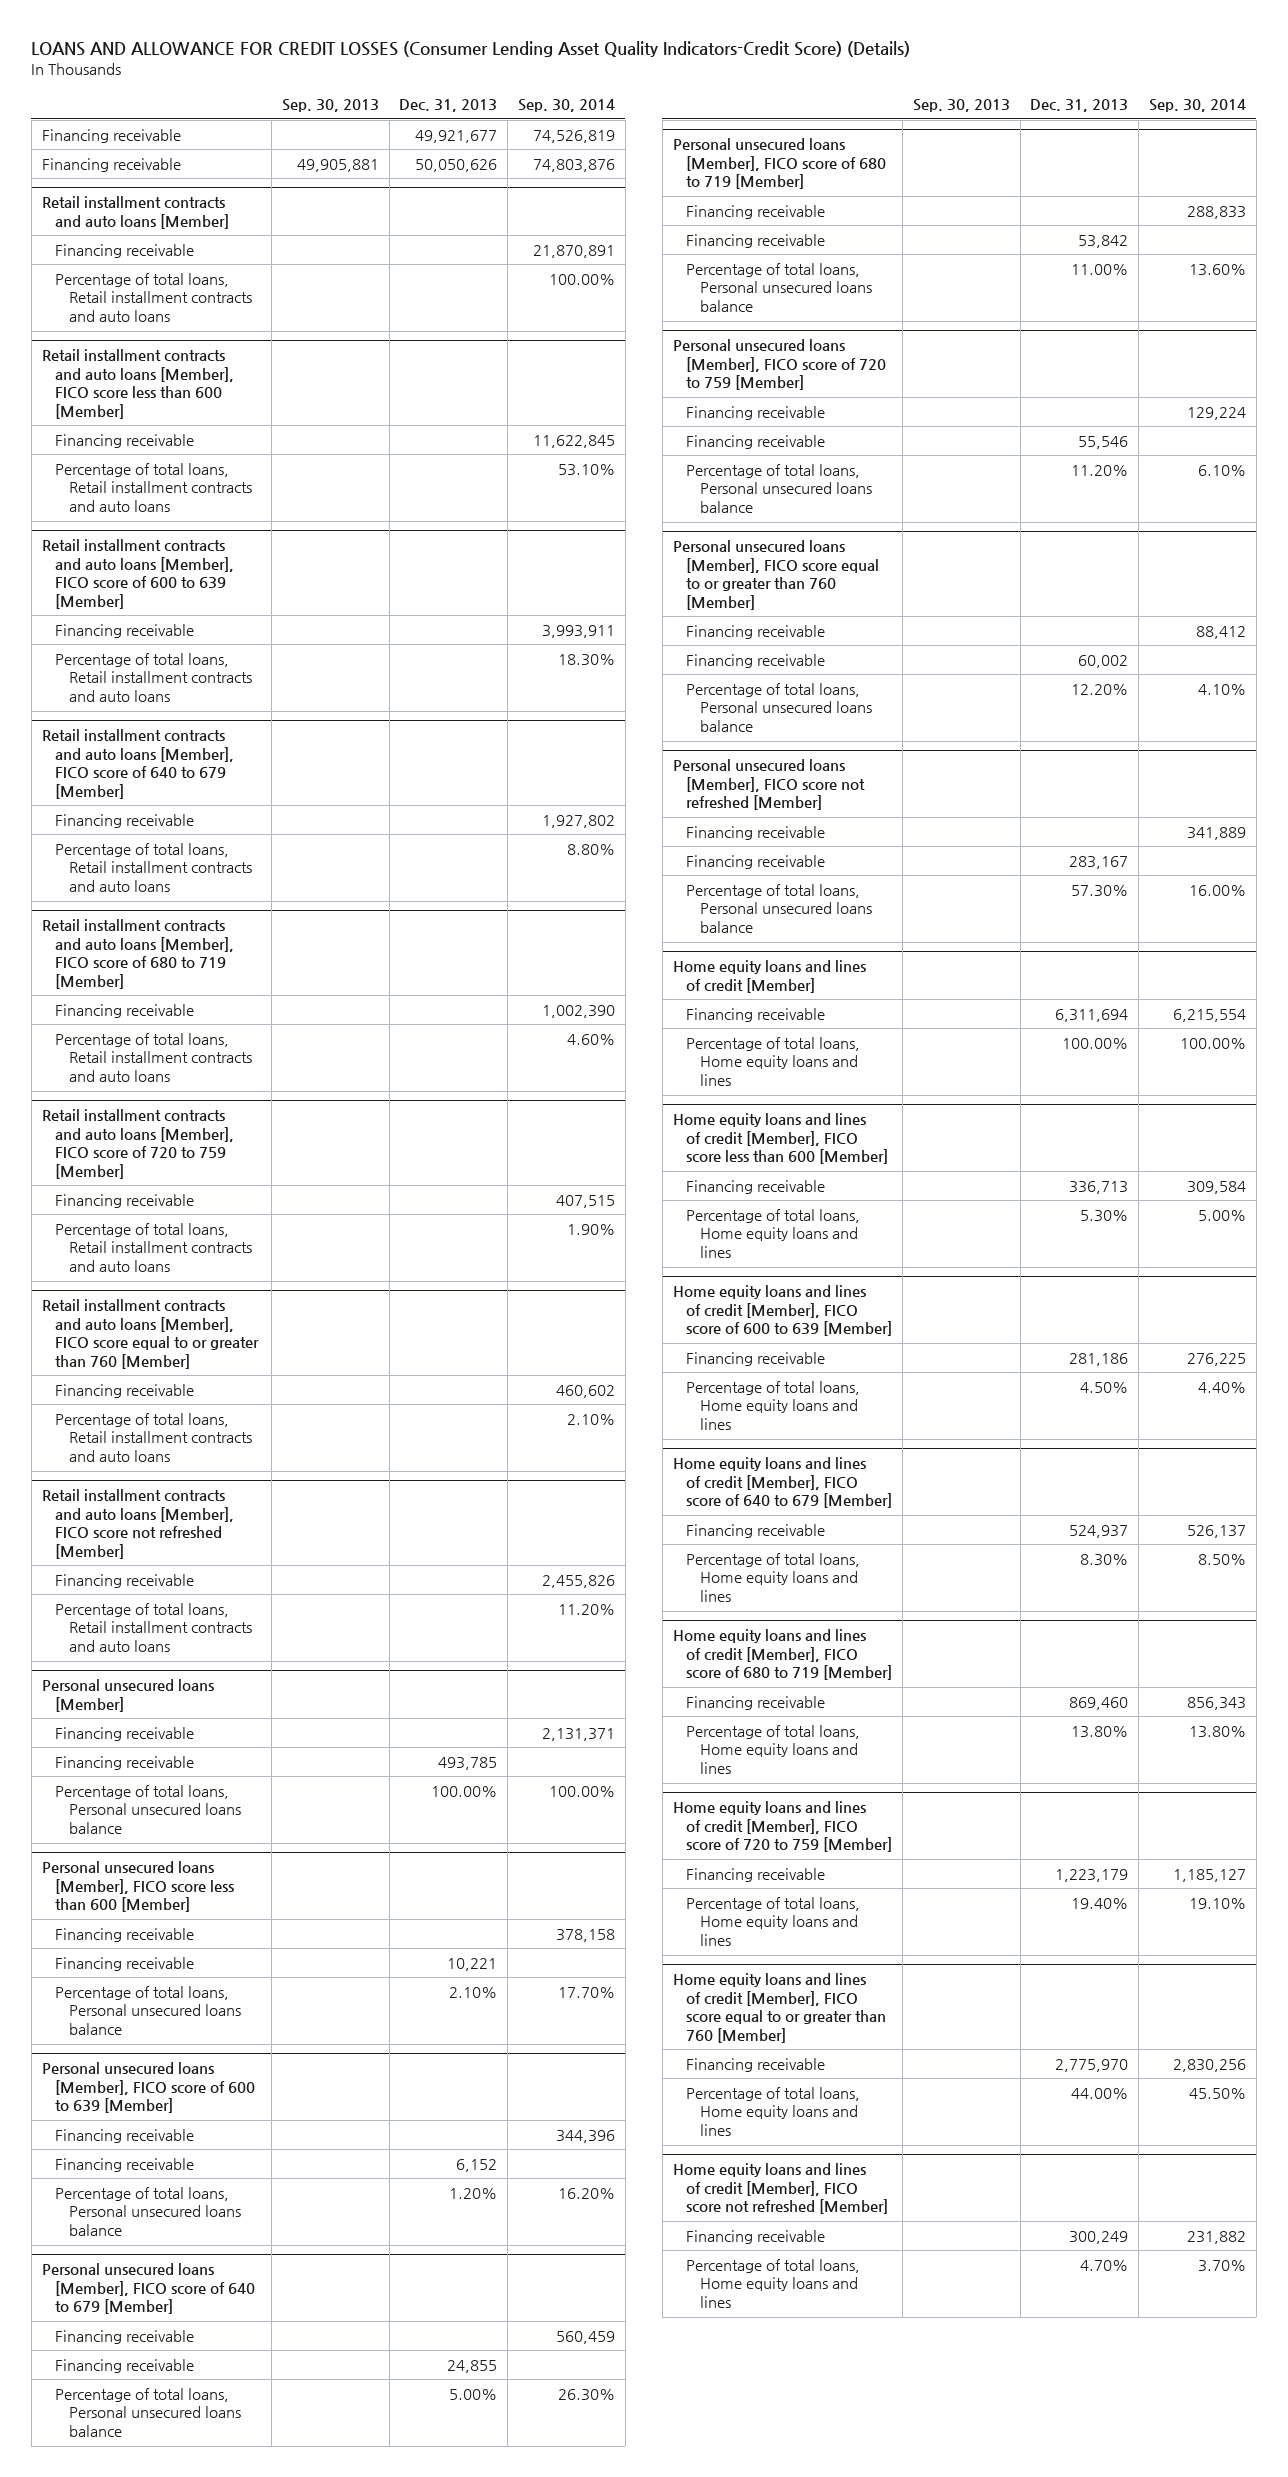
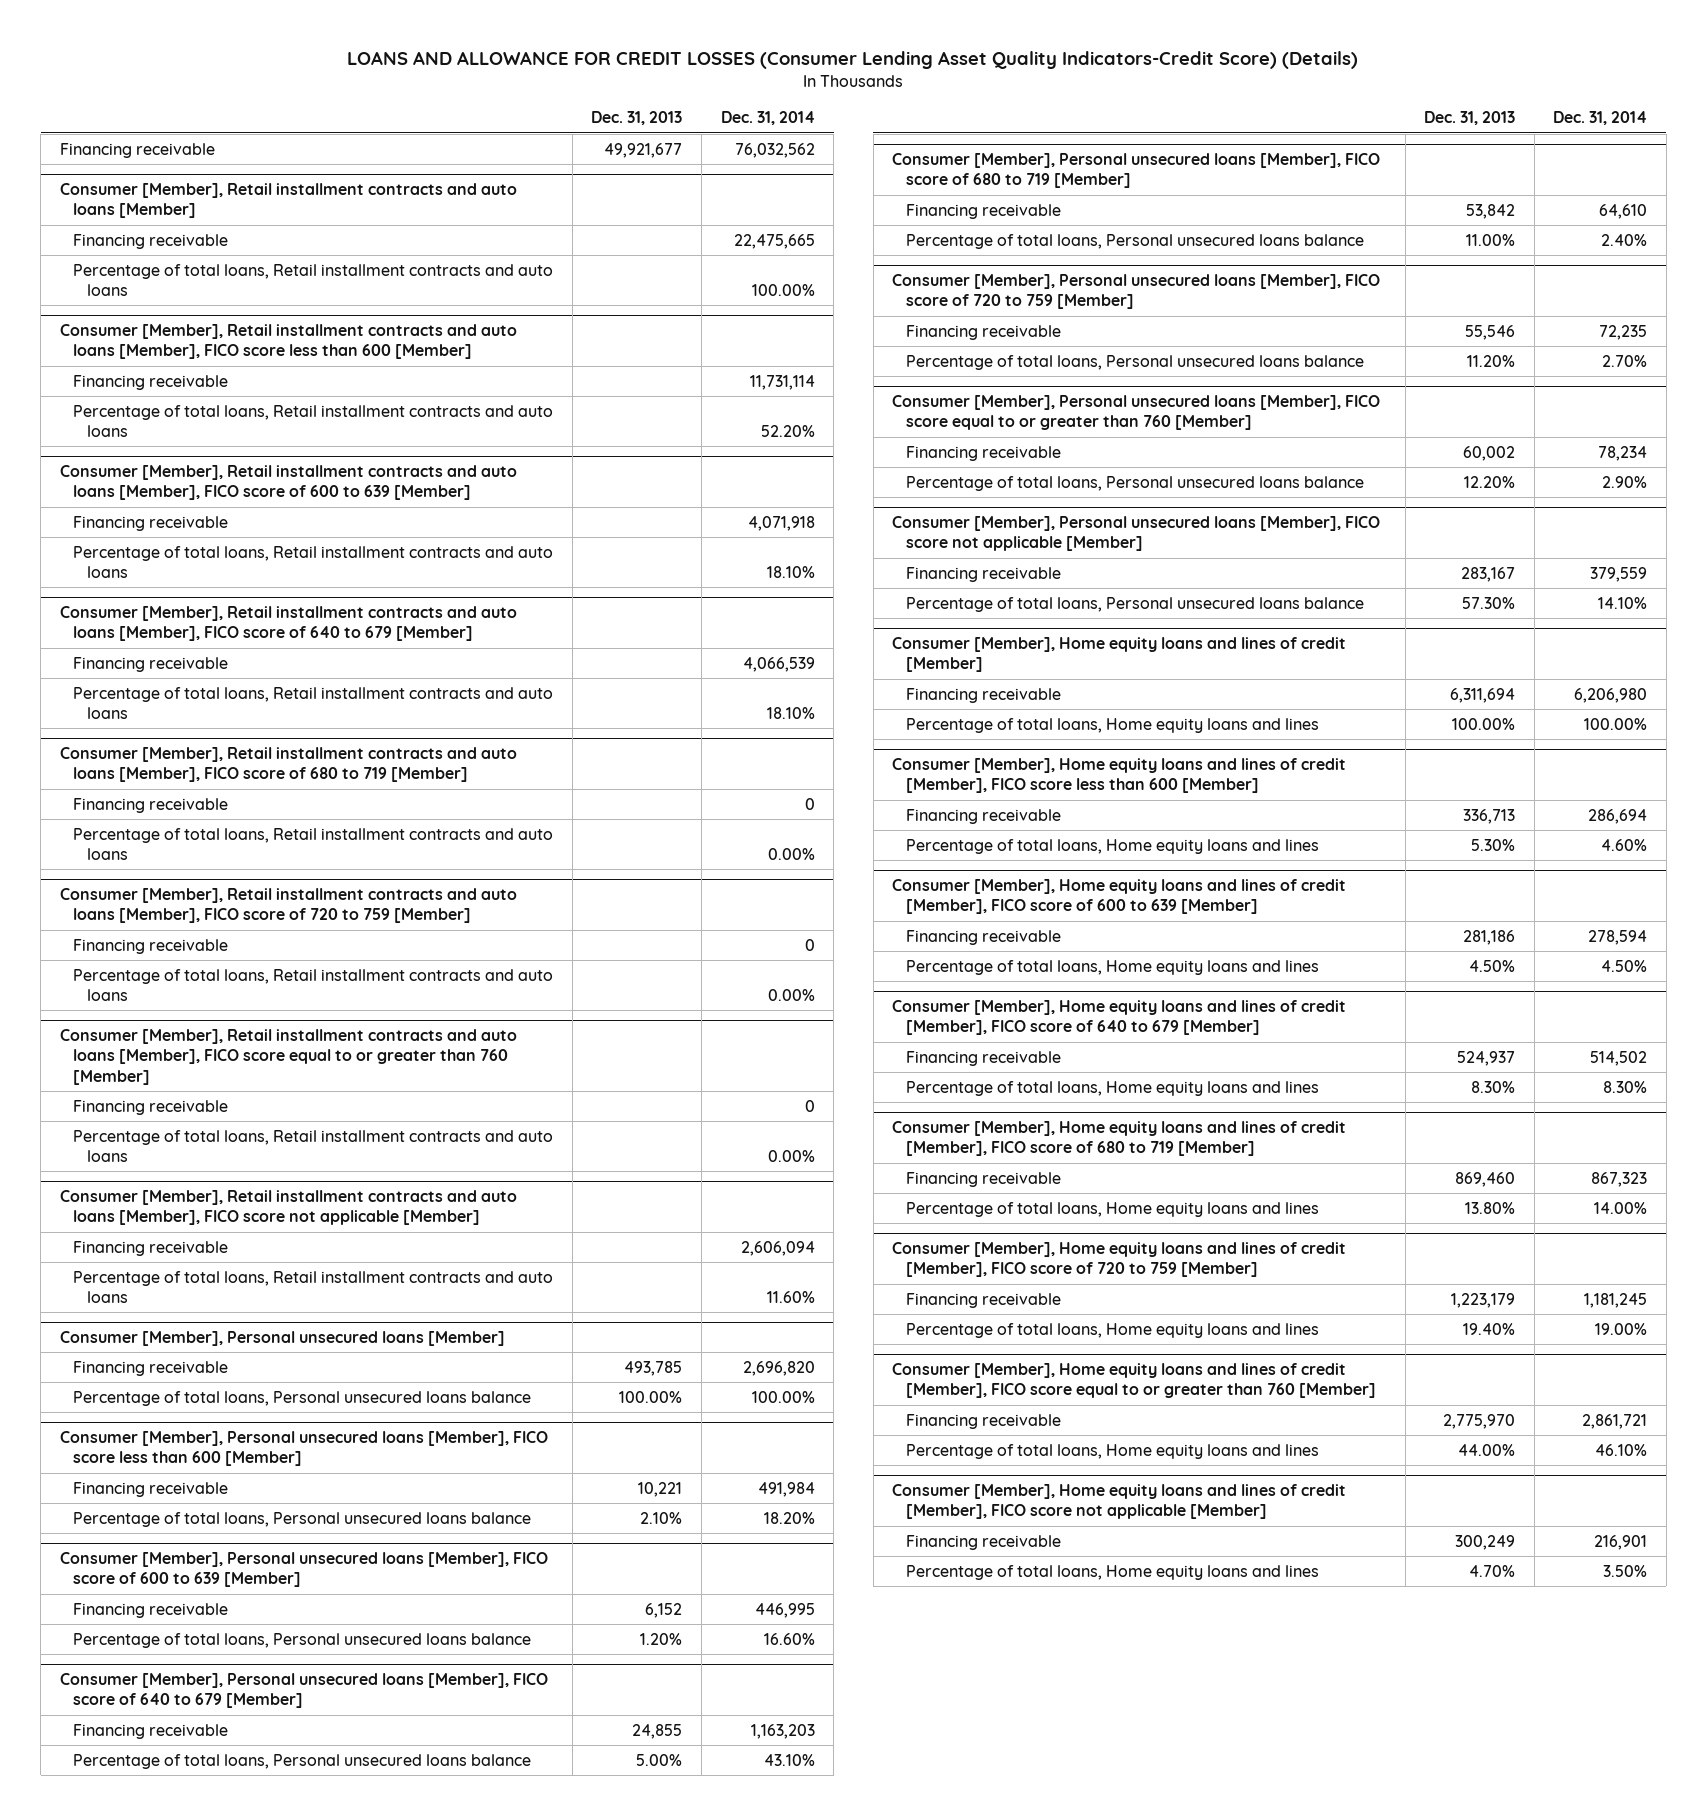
- | Sep. 30, 2013 | Dec. 31, 2013 | Sep. 30, 2014
+ | Dec. 31, 2013 | Dec. 31, 2014
- Financing receivable | 49,905,881 | 50,050,626 | 74,803,876
- Retail installment contracts and auto loans [Member]
+ Consumer [Member], Retail installment contracts and auto loans [Member]
- Retail installment contracts and auto loans [Member], FICO score less than 600 [Member]
+ Consumer [Member], Retail installment contracts and auto loans [Member], FICO score less than 600 [Member]
- Retail installment contracts and auto loans [Member], FICO score of 600 to 639 [Member]
+ Consumer [Member], Retail installment contracts and auto loans [Member], FICO score of 600 to 639 [Member]
- Retail installment contracts and auto loans [Member], FICO score of 640 to 679 [Member]
+ Consumer [Member], Retail installment contracts and auto loans [Member], FICO score of 640 to 679 [Member]
- Retail installment contracts and auto loans [Member], FICO score of 680 to 719 [Member]
+ Consumer [Member], Retail installment contracts and auto loans [Member], FICO score of 680 to 719 [Member]
- Retail installment contracts and auto loans [Member], FICO score of 720 to 759 [Member]
+ Consumer [Member], Retail installment contracts and auto loans [Member], FICO score of 720 to 759 [Member]
- Retail installment contracts and auto loans [Member], FICO score equal to or greater than 760 [Member]
+ Consumer [Member], Retail installment contracts and auto loans [Member], FICO score equal to or greater than 760 [Member]
- Retail installment contracts and auto loans [Member], FICO score not refreshed [Member]
+ Consumer [Member], Retail installment contracts and auto loans [Member], FICO score not applicable [Member]
- Personal unsecured loans [Member]
- Financing receivable | | | 2,131,371
+ Consumer [Member], Personal unsecured loans [Member]
- Personal unsecured loans [Member], FICO score less than 600 [Member]
- Financing receivable | | | 378,158
+ Consumer [Member], Personal unsecured loans [Member], FICO score less than 600 [Member]
- Personal unsecured loans [Member], FICO score of 600 to 639 [Member]
- Financing receivable | | | 344,396
+ Consumer [Member], Personal unsecured loans [Member], FICO score of 600 to 639 [Member]
- Personal unsecured loans [Member], FICO score of 640 to 679 [Member]
- Financing receivable | | | 560,459
+ Consumer [Member], Personal unsecured loans [Member], FICO score of 640 to 679 [Member]
- Personal unsecured loans [Member], FICO score of 680 to 719 [Member]
- Financing receivable | | | 288,833
+ Consumer [Member], Personal unsecured loans [Member], FICO score of 680 to 719 [Member]
- Personal unsecured loans [Member], FICO score of 720 to 759 [Member]
- Financing receivable | | | 129,224
+ Consumer [Member], Personal unsecured loans [Member], FICO score of 720 to 759 [Member]
- Personal unsecured loans [Member], FICO score equal to or greater than 760 [Member]
- Financing receivable | | | 88,412
+ Consumer [Member], Personal unsecured loans [Member], FICO score equal to or greater than 760 [Member]
- Personal unsecured loans [Member], FICO score not refreshed [Member]
- Financing receivable | | | 341,889
+ Consumer [Member], Personal unsecured loans [Member], FICO score not applicable [Member]
- Home equity loans and lines of credit [Member]
+ Consumer [Member], Home equity loans and lines of credit [Member]
- Home equity loans and lines of credit [Member], FICO score less than 600 [Member]
+ Consumer [Member], Home equity loans and lines of credit [Member], FICO score less than 600 [Member]
- Home equity loans and lines of credit [Member], FICO score of 600 to 639 [Member]
+ Consumer [Member], Home equity loans and lines of credit [Member], FICO score of 600 to 639 [Member]
- Home equity loans and lines of credit [Member], FICO score of 640 to 679 [Member]
+ Consumer [Member], Home equity loans and lines of credit [Member], FICO score of 640 to 679 [Member]
- Home equity loans and lines of credit [Member], FICO score of 680 to 719 [Member]
+ Consumer [Member], Home equity loans and lines of credit [Member], FICO score of 680 to 719 [Member]
- Home equity loans and lines of credit [Member], FICO score of 720 to 759 [Member]
+ Consumer [Member], Home equity loans and lines of credit [Member], FICO score of 720 to 759 [Member]
- Home equity loans and lines of credit [Member], FICO score equal to or greater than 760 [Member]
+ Consumer [Member], Home equity loans and lines of credit [Member], FICO score equal to or greater than 760 [Member]
- Home equity loans and lines of credit [Member], FICO score not refreshed [Member]
+ Consumer [Member], Home equity loans and lines of credit [Member], FICO score not applicable [Member]

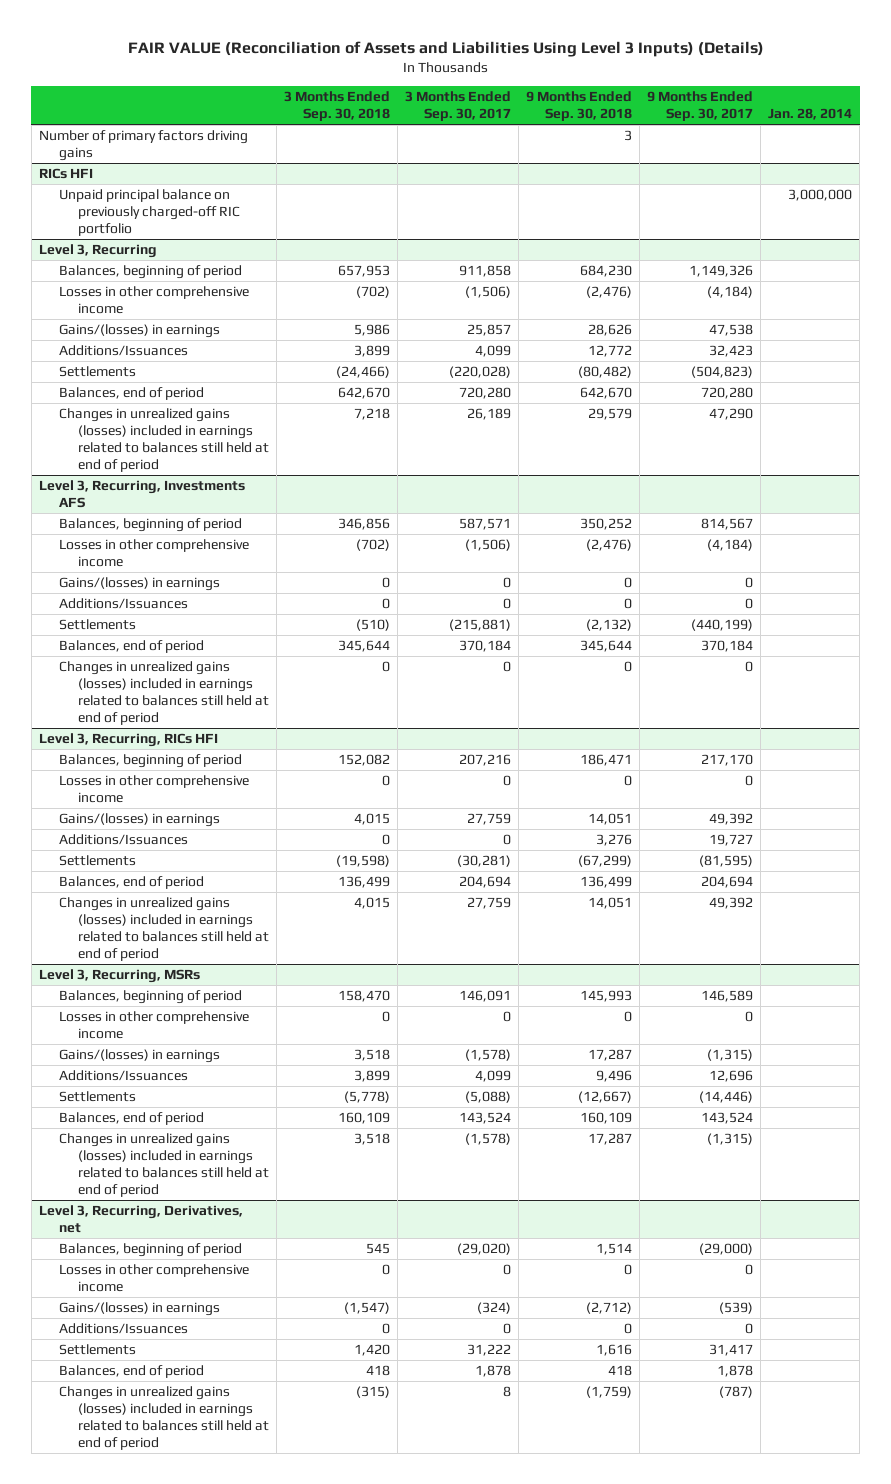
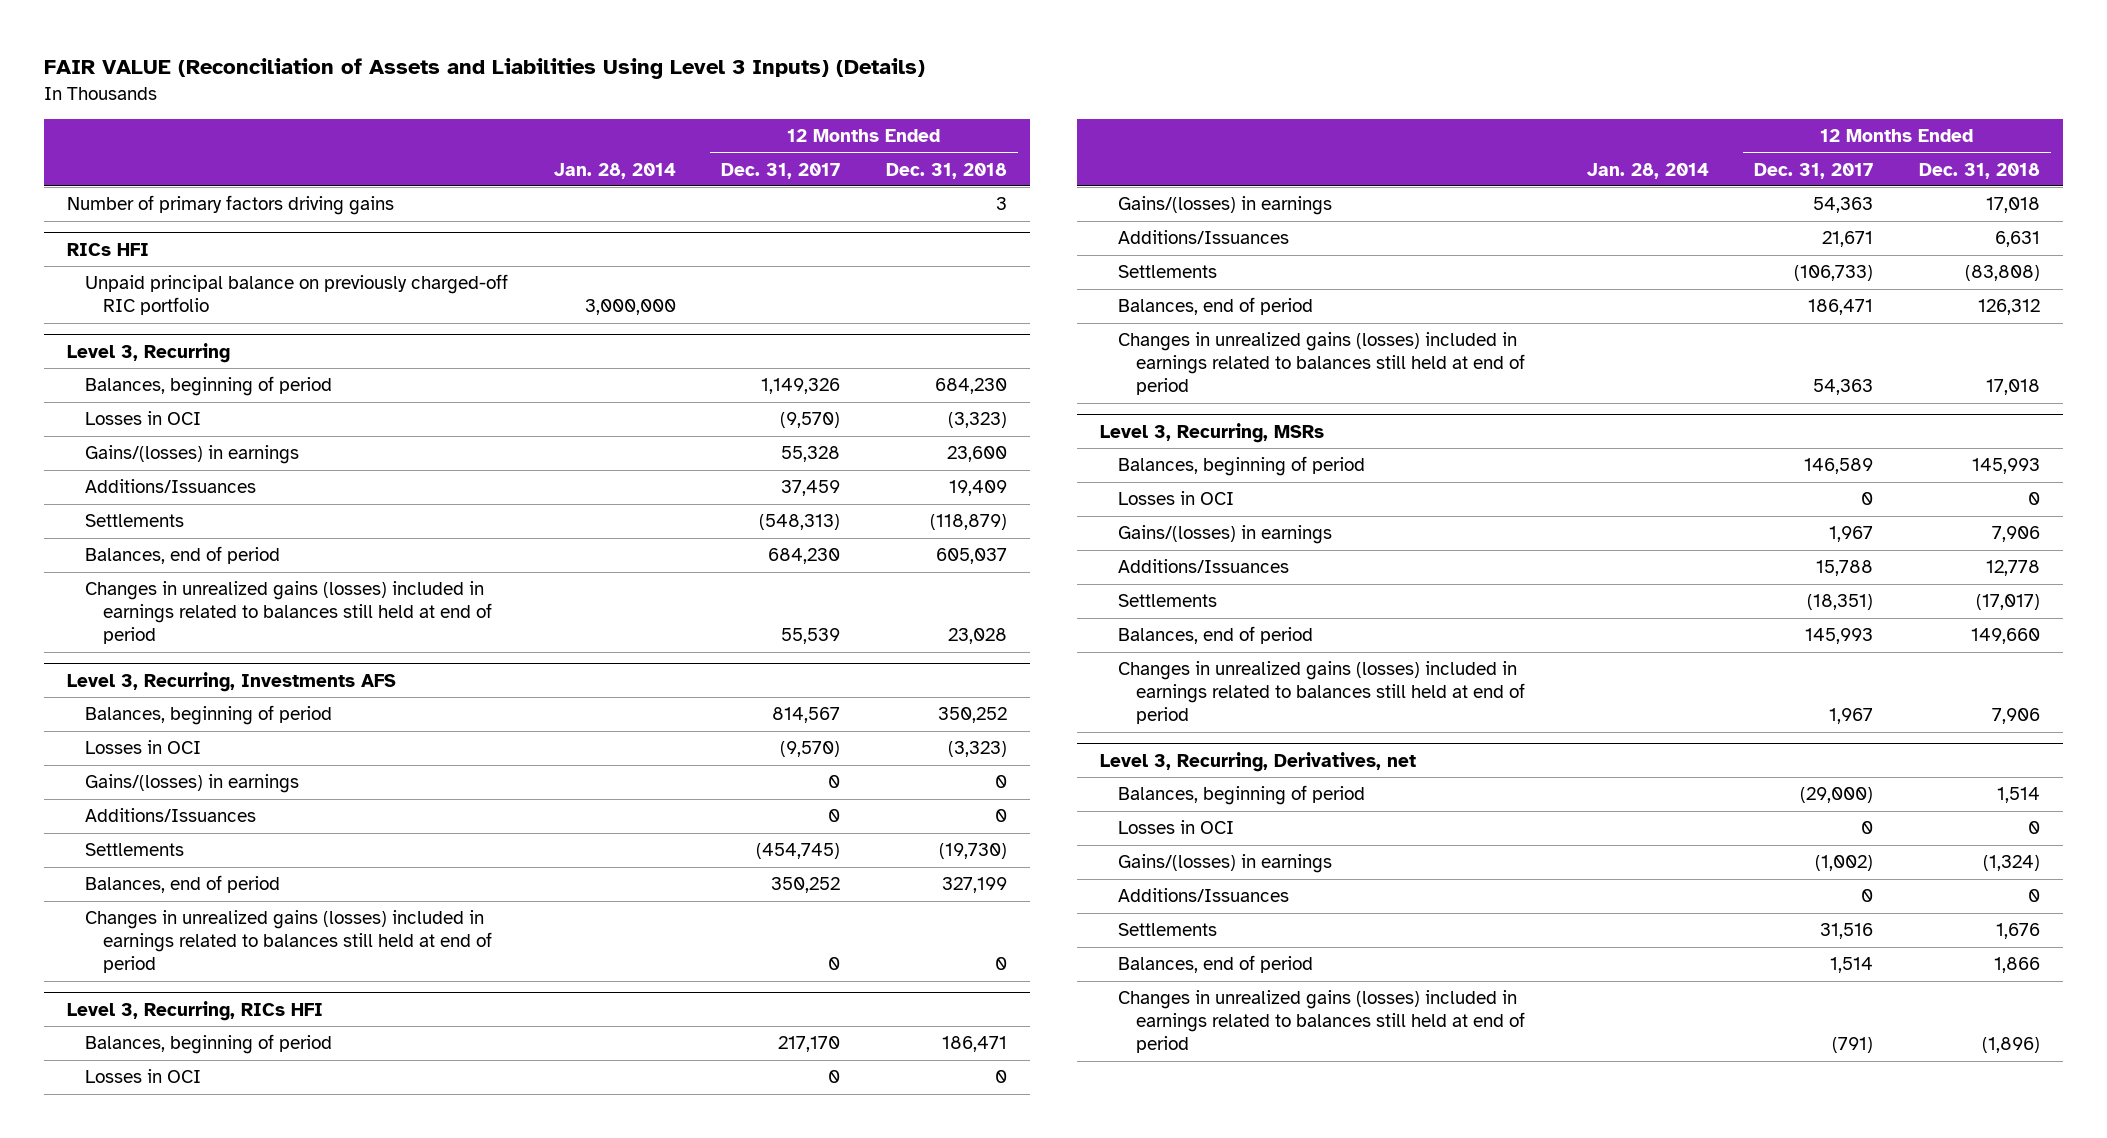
- | 3 Months Ended Sep. 30, 2018 | 3 Months Ended Sep. 30, 2017 | 9 Months Ended Sep. 30, 2018 | 9 Months Ended Sep. 30, 2017 | Jan. 28, 2014
+ | Jan. 28, 2014 | 12 Months Ended Dec. 31, 2017 | 12 Months Ended Dec. 31, 2018
@ Level 3, Recurring
- Losses in other comprehensive income | (702) | (1,506) | (2,476) | (4,184) |
+ Losses in OCI | | (9,570) | (3,323)
@ Level 3, Recurring, Investments AFS
- Losses in other comprehensive income | (702) | (1,506) | (2,476) | (4,184) |
+ Losses in OCI | | (9,570) | (3,323)
@ Level 3, Recurring, RICs HFI
- Losses in other comprehensive income | 0 | 0 | 0 | 0 |
+ Losses in OCI | | 0 | 0
@ Level 3, Recurring, MSRs
- Losses in other comprehensive income | 0 | 0 | 0 | 0 |
+ Losses in OCI | | 0 | 0
@ Level 3, Recurring, Derivatives, net
- Losses in other comprehensive income | 0 | 0 | 0 | 0 |
+ Losses in OCI | | 0 | 0

